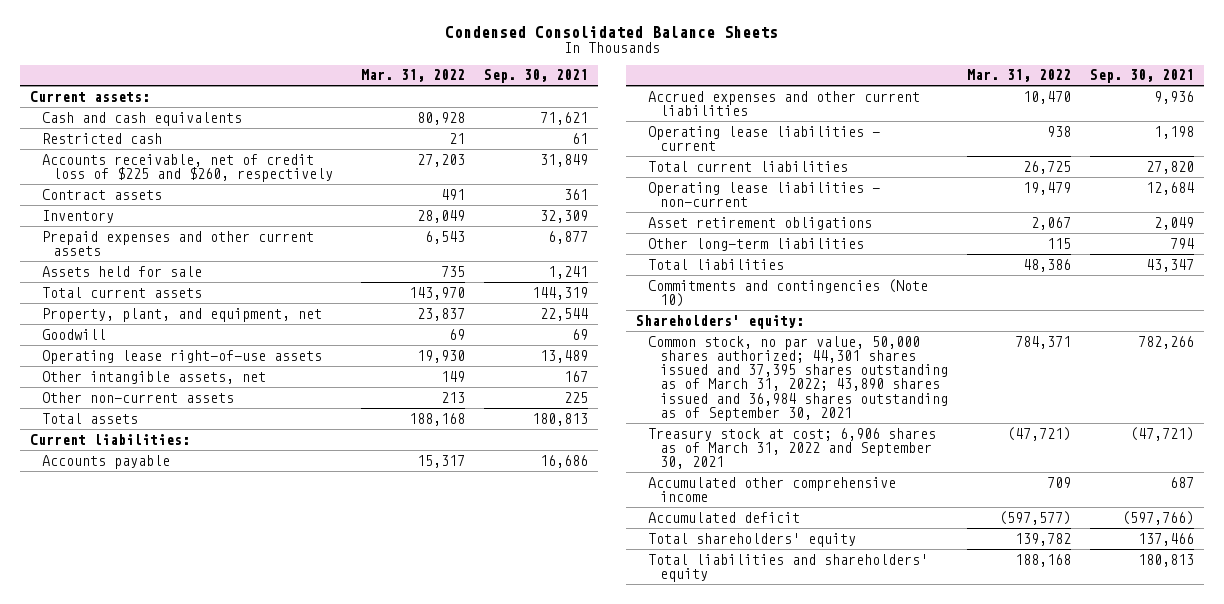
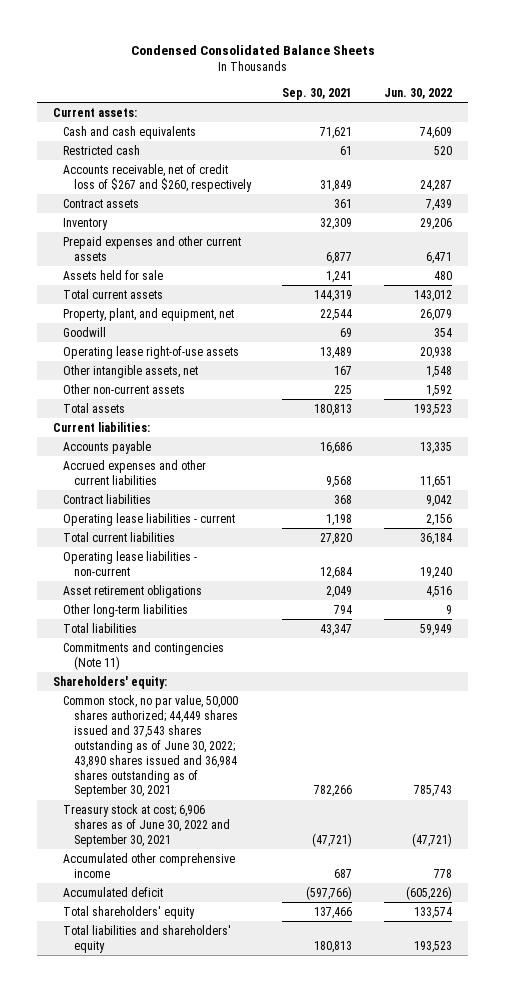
- | Mar. 31, 2022 | Sep. 30, 2021
+ | Sep. 30, 2021 | Jun. 30, 2022
- Accounts receivable, net of credit loss of $225 and $260, respectively | 27,203 | 31,849
+ Accounts receivable, net of credit loss of $267 and $260, respectively | 31,849 | 24,287
- Accrued expenses and other current liabilities | 10,470 | 9,936
+ Accrued expenses and other current liabilities | 9,568 | 11,651
+ Contract liabilities | 368 | 9,042
- Commitments and contingencies (Note 10)
+ Commitments and contingencies (Note 11)
- Common stock, no par value, 50,000 shares authorized; 44,301 shares issued and 37,395 shares outstanding as of March 31, 2022; 43,890 shares issued and 36,984 shares outstanding as of September 30, 2021 | 784,371 | 782,266
- Treasury stock at cost; 6,906 shares as of March 31, 2022 and September 30, 2021 | (47,721) | (47,721)
+ Common stock, no par value, 50,000 shares authorized; 44,449 shares issued and 37,543 shares outstanding as of June 30, 2022; 43,890 shares issued and 36,984 shares outstanding as of September 30, 2021 | 782,266 | 785,743
+ Treasury stock at cost; 6,906 shares as of June 30, 2022 and September 30, 2021 | (47,721) | (47,721)

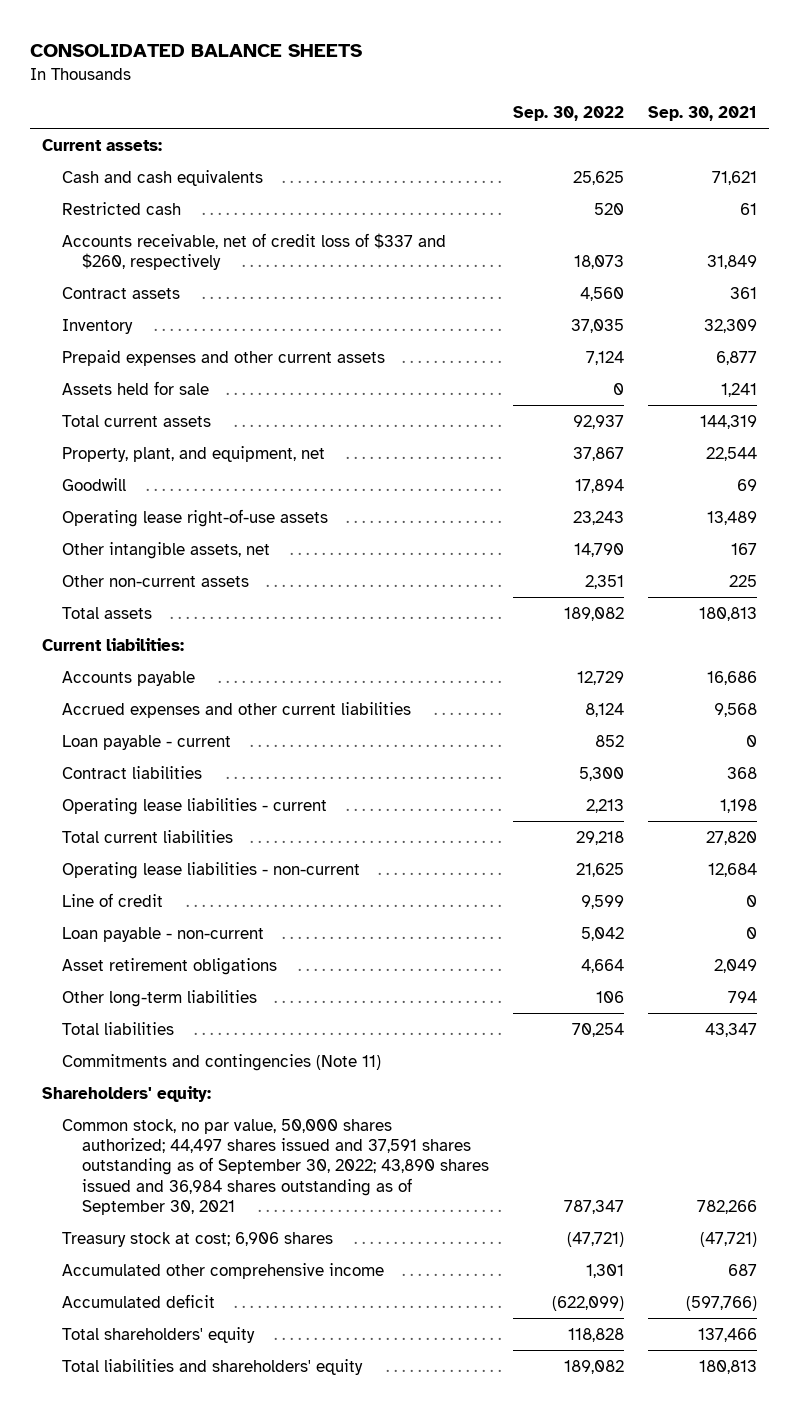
- Condensed Consolidated Balance Sheets
+ CONSOLIDATED BALANCE SHEETS
- | Sep. 30, 2021 | Jun. 30, 2022
+ | Sep. 30, 2022 | Sep. 30, 2021
- Accounts receivable, net of credit loss of $267 and $260, respectively | 31,849 | 24,287
+ Accounts receivable, net of credit loss of $337 and $260, respectively | 18,073 | 31,849
+ Loan payable - current | 852 | 0
+ Line of credit | 9,599 | 0
+ Loan payable - non-current | 5,042 | 0
- Common stock, no par value, 50,000 shares authorized; 44,449 shares issued and 37,543 shares outstanding as of June 30, 2022; 43,890 shares issued and 36,984 shares outstanding as of September 30, 2021 | 782,266 | 785,743
- Treasury stock at cost; 6,906 shares as of June 30, 2022 and September 30, 2021 | (47,721) | (47,721)
+ Common stock, no par value, 50,000 shares authorized; 44,497 shares issued and 37,591 shares outstanding as of September 30, 2022; 43,890 shares issued and 36,984 shares outstanding as of September 30, 2021 | 787,347 | 782,266
+ Treasury stock at cost; 6,906 shares | (47,721) | (47,721)

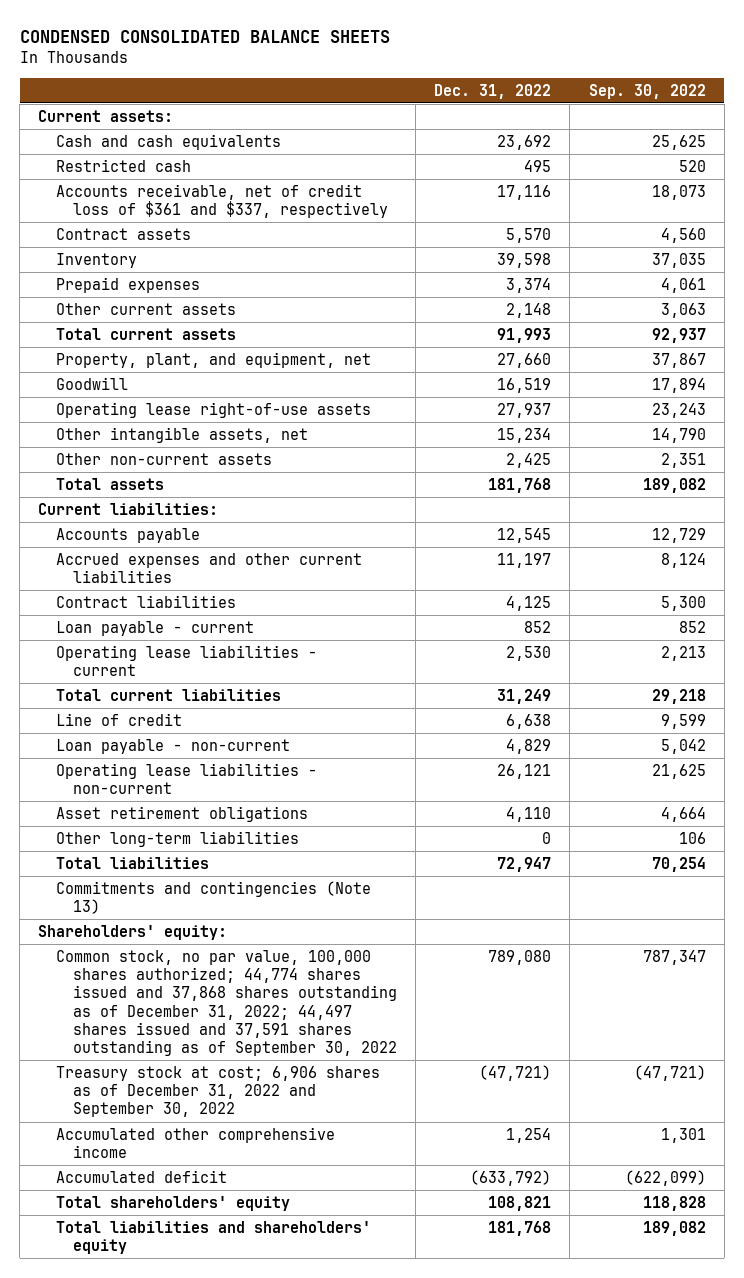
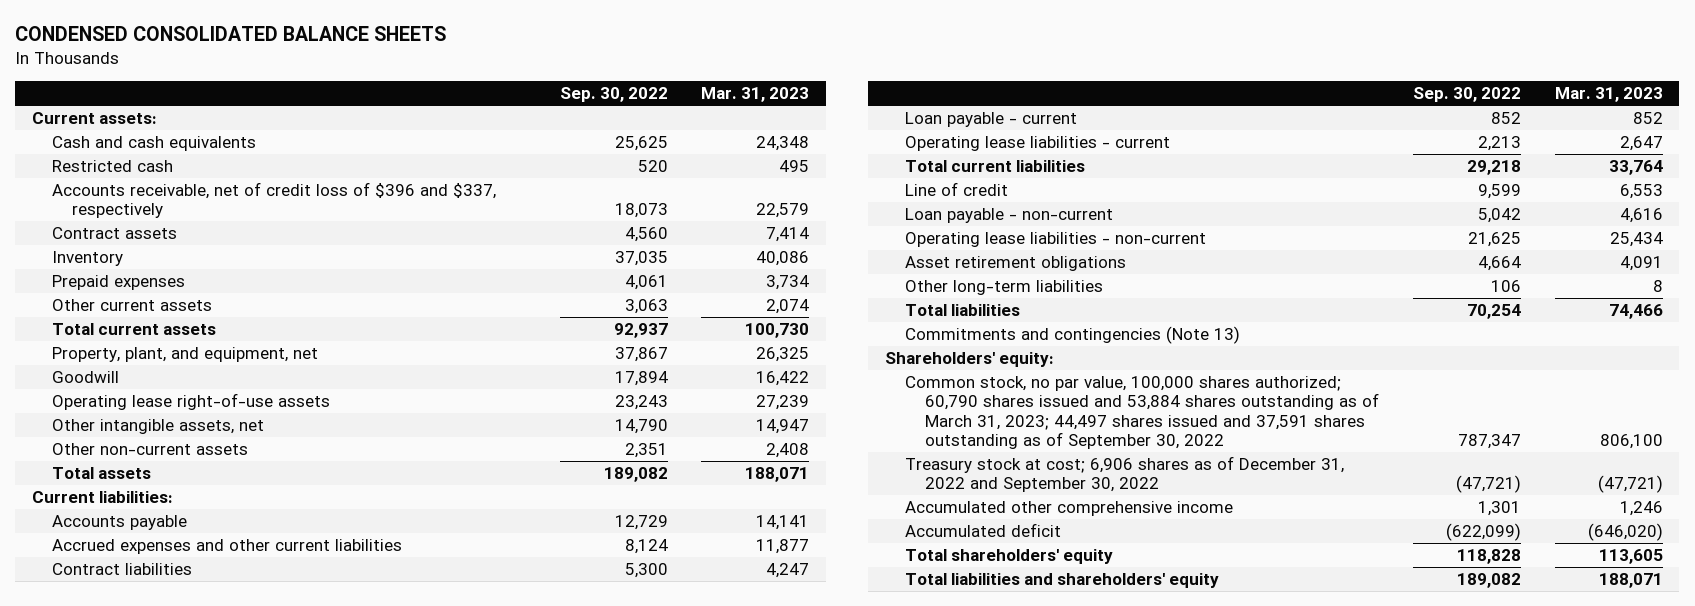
- | Dec. 31, 2022 | Sep. 30, 2022
+ | Sep. 30, 2022 | Mar. 31, 2023
- Accounts receivable, net of credit loss of $361 and $337, respectively | 17,116 | 18,073
+ Accounts receivable, net of credit loss of $396 and $337, respectively | 18,073 | 22,579
- Common stock, no par value, 100,000 shares authorized; 44,774 shares issued and 37,868 shares outstanding as of December 31, 2022; 44,497 shares issued and 37,591 shares outstanding as of September 30, 2022 | 789,080 | 787,347
+ Common stock, no par value, 100,000 shares authorized; 60,790 shares issued and 53,884 shares outstanding as of March 31, 2023; 44,497 shares issued and 37,591 shares outstanding as of September 30, 2022 | 787,347 | 806,100

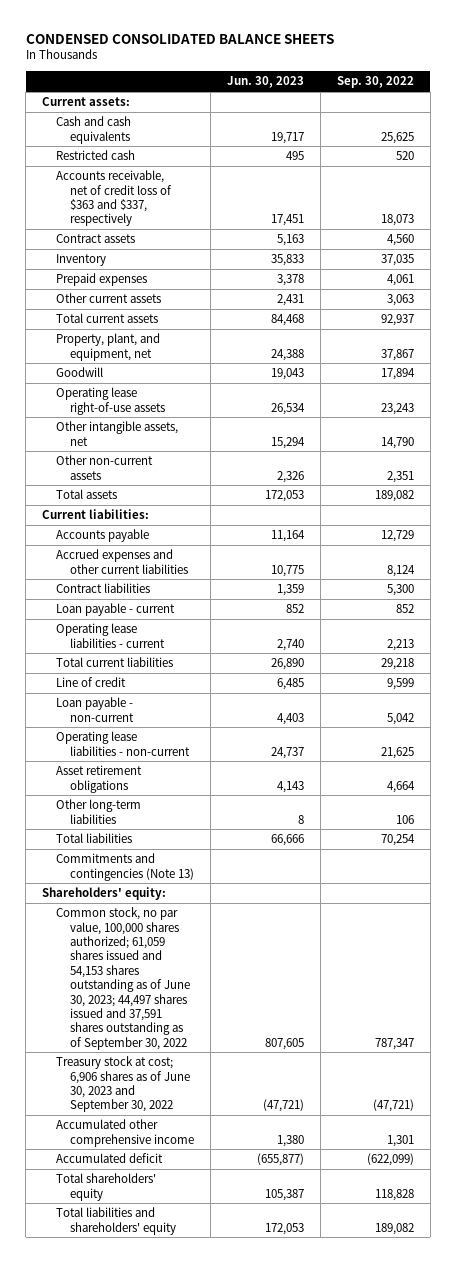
- | Sep. 30, 2022 | Mar. 31, 2023
+ | Jun. 30, 2023 | Sep. 30, 2022
- Accounts receivable, net of credit loss of $396 and $337, respectively | 18,073 | 22,579
+ Accounts receivable, net of credit loss of $363 and $337, respectively | 17,451 | 18,073
- Common stock, no par value, 100,000 shares authorized; 60,790 shares issued and 53,884 shares outstanding as of March 31, 2023; 44,497 shares issued and 37,591 shares outstanding as of September 30, 2022 | 787,347 | 806,100
- Treasury stock at cost; 6,906 shares as of December 31, 2022 and September 30, 2022 | (47,721) | (47,721)
+ Common stock, no par value, 100,000 shares authorized; 61,059 shares issued and 54,153 shares outstanding as of June 30, 2023; 44,497 shares issued and 37,591 shares outstanding as of September 30, 2022 | 807,605 | 787,347
+ Treasury stock at cost; 6,906 shares as of June 30, 2023 and September 30, 2022 | (47,721) | (47,721)

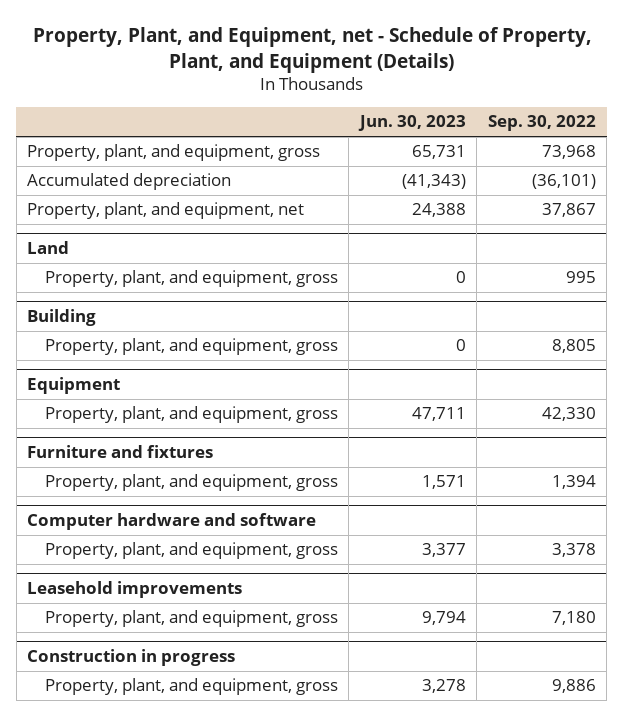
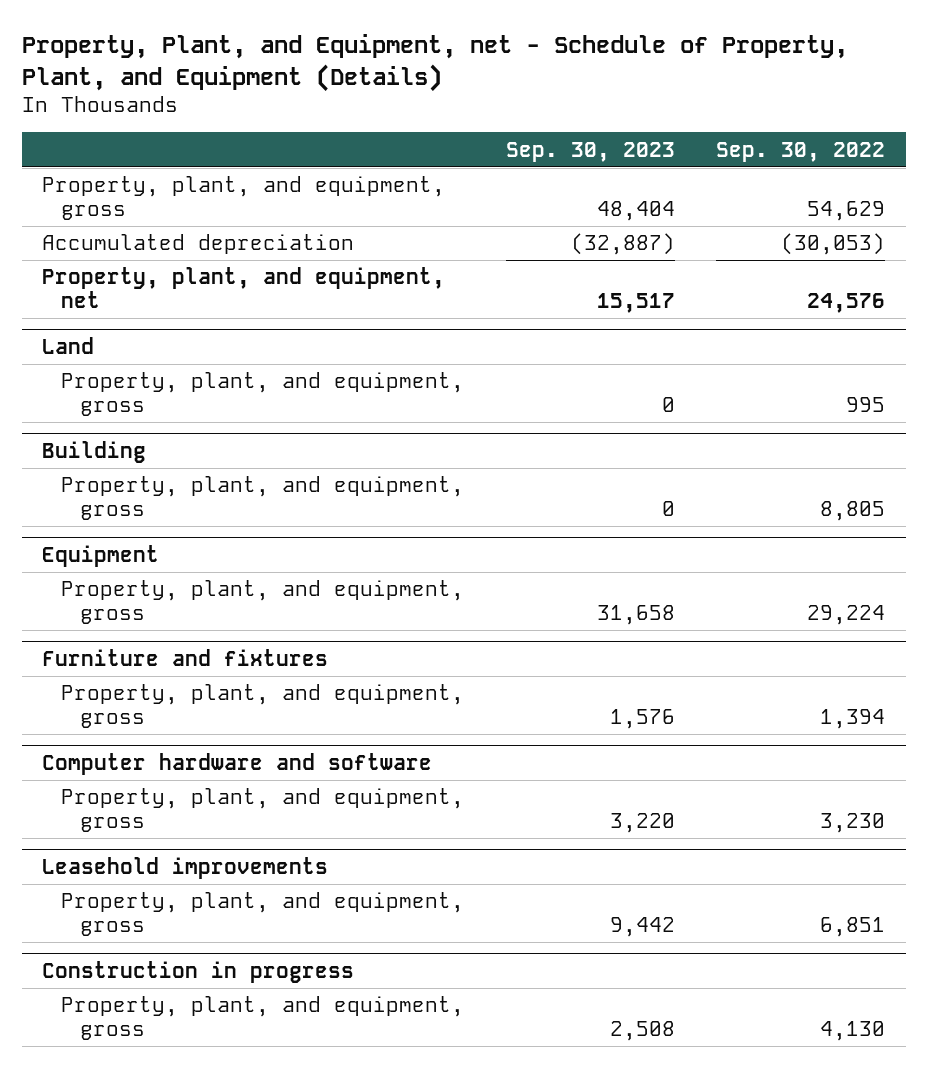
- | Jun. 30, 2023 | Sep. 30, 2022
+ | Sep. 30, 2023 | Sep. 30, 2022
- Property, plant, and equipment, gross | 65,731 | 73,968
- Accumulated depreciation | (41,343) | (36,101)
- Property, plant, and equipment, net | 24,388 | 37,867
+ Property, plant, and equipment, gross | 48,404 | 54,629
+ Accumulated depreciation | (32,887) | (30,053)
+ Property, plant, and equipment, net | 15,517 | 24,576
@ Equipment
- Property, plant, and equipment, gross | 47,711 | 42,330
+ Property, plant, and equipment, gross | 31,658 | 29,224
@ Computer hardware and software
- Property, plant, and equipment, gross | 3,377 | 3,378
+ Property, plant, and equipment, gross | 3,220 | 3,230
@ Leasehold improvements
- Property, plant, and equipment, gross | 9,794 | 7,180
+ Property, plant, and equipment, gross | 9,442 | 6,851
@ Construction in progress
- Property, plant, and equipment, gross | 3,278 | 9,886
+ Property, plant, and equipment, gross | 2,508 | 4,130

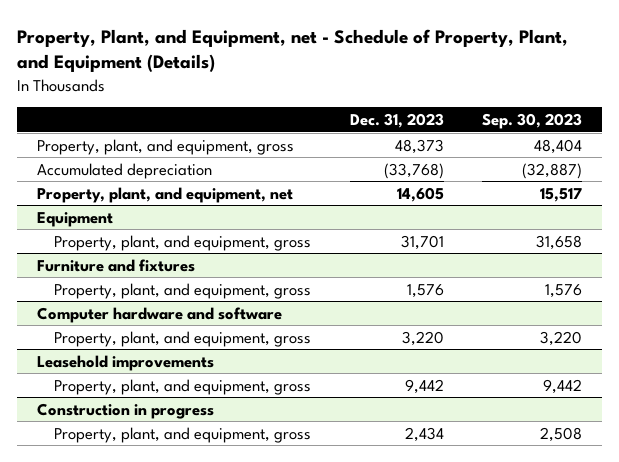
- | Sep. 30, 2023 | Sep. 30, 2022
+ | Dec. 31, 2023 | Sep. 30, 2023
- Land
- Property, plant, and equipment, gross | 0 | 995
- Building
- Property, plant, and equipment, gross | 0 | 8,805

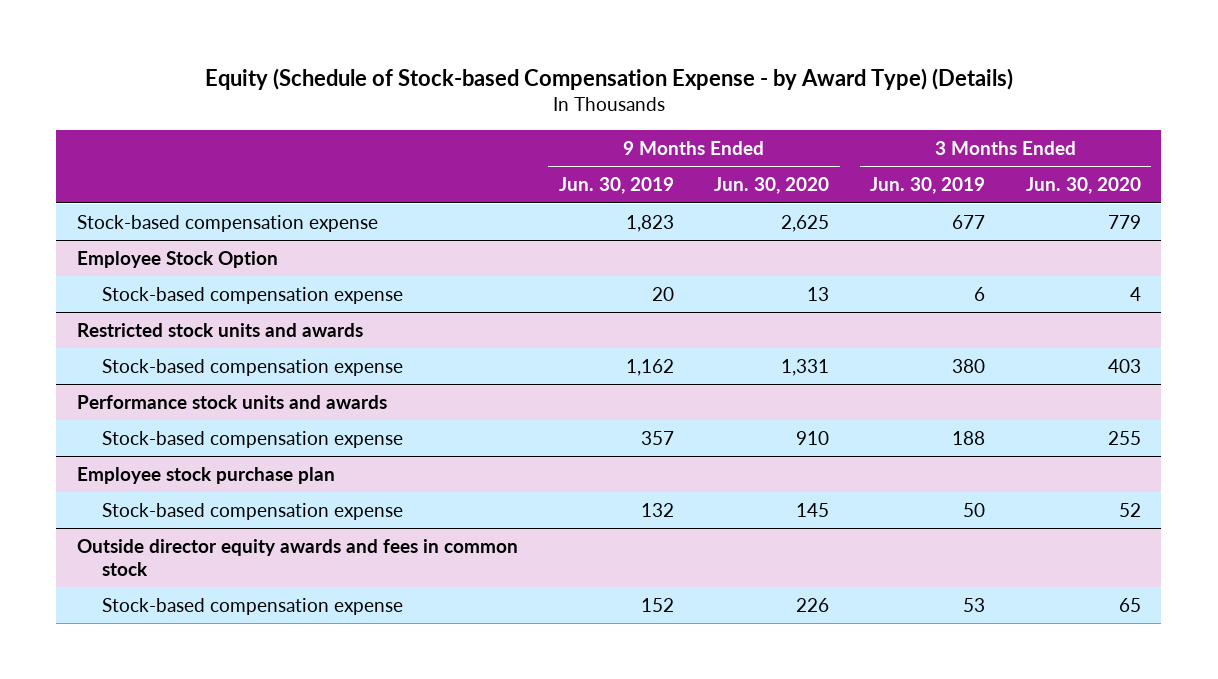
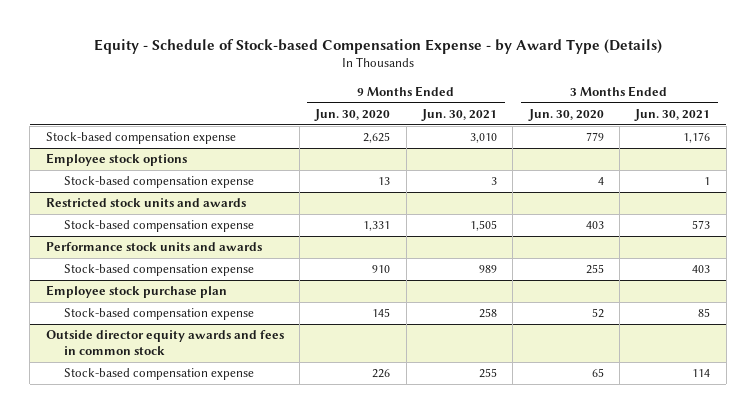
- Equity (Schedule of Stock-based Compensation Expense - by Award Type) (Details)
+ Equity - Schedule of Stock-based Compensation Expense - by Award Type (Details)
- | 9 Months Ended Jun. 30, 2019 | 9 Months Ended Jun. 30, 2020 | 3 Months Ended Jun. 30, 2019 | 3 Months Ended Jun. 30, 2020
+ | 9 Months Ended Jun. 30, 2020 | 9 Months Ended Jun. 30, 2021 | 3 Months Ended Jun. 30, 2020 | 3 Months Ended Jun. 30, 2021
- Employee Stock Option
+ Employee stock options

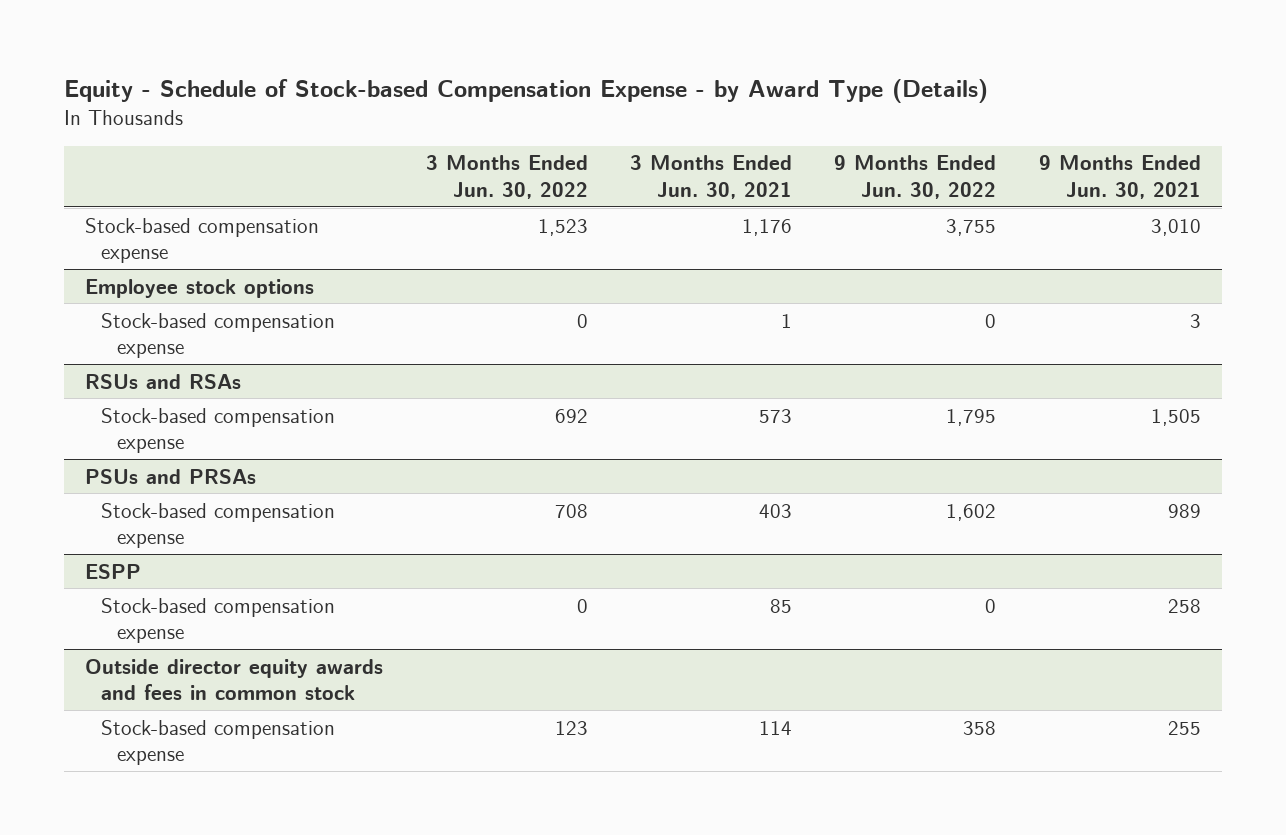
- | 9 Months Ended Jun. 30, 2020 | 9 Months Ended Jun. 30, 2021 | 3 Months Ended Jun. 30, 2020 | 3 Months Ended Jun. 30, 2021
+ | 3 Months Ended Jun. 30, 2022 | 3 Months Ended Jun. 30, 2021 | 9 Months Ended Jun. 30, 2022 | 9 Months Ended Jun. 30, 2021
- Restricted stock units and awards
+ RSUs and RSAs
- Performance stock units and awards
+ PSUs and PRSAs
- Employee stock purchase plan
+ ESPP

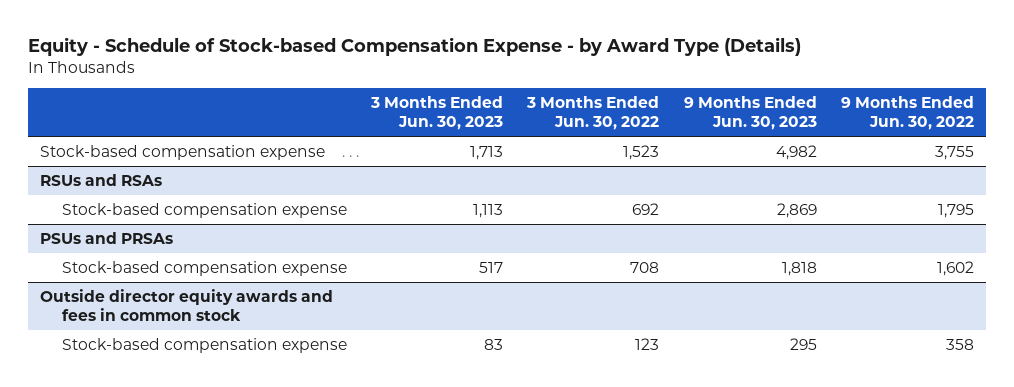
- | 3 Months Ended Jun. 30, 2022 | 3 Months Ended Jun. 30, 2021 | 9 Months Ended Jun. 30, 2022 | 9 Months Ended Jun. 30, 2021
+ | 3 Months Ended Jun. 30, 2023 | 3 Months Ended Jun. 30, 2022 | 9 Months Ended Jun. 30, 2023 | 9 Months Ended Jun. 30, 2022
- Employee stock options
- Stock-based compensation expense | 0 | 1 | 0 | 3
- ESPP
- Stock-based compensation expense | 0 | 85 | 0 | 258

